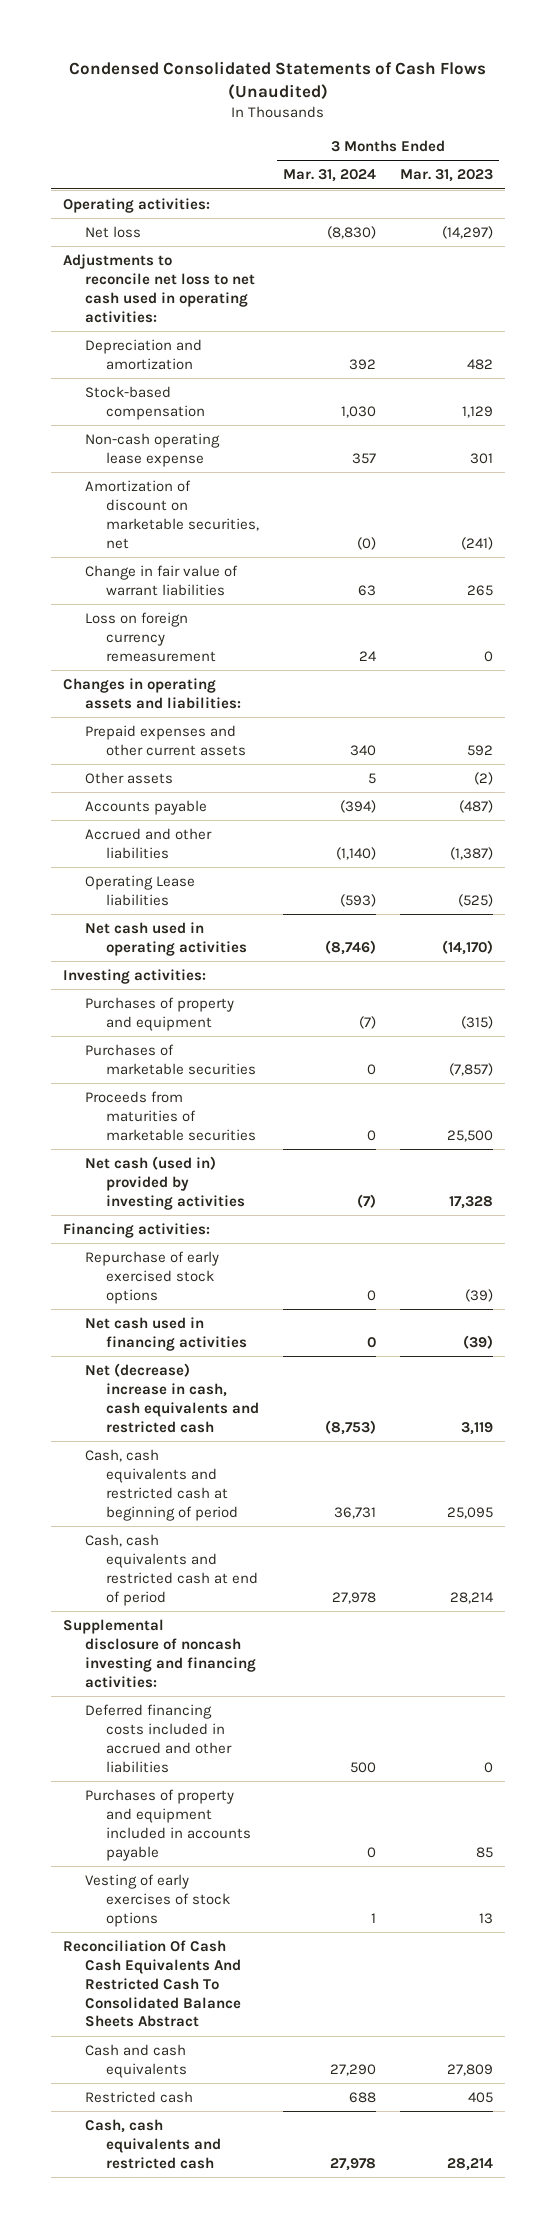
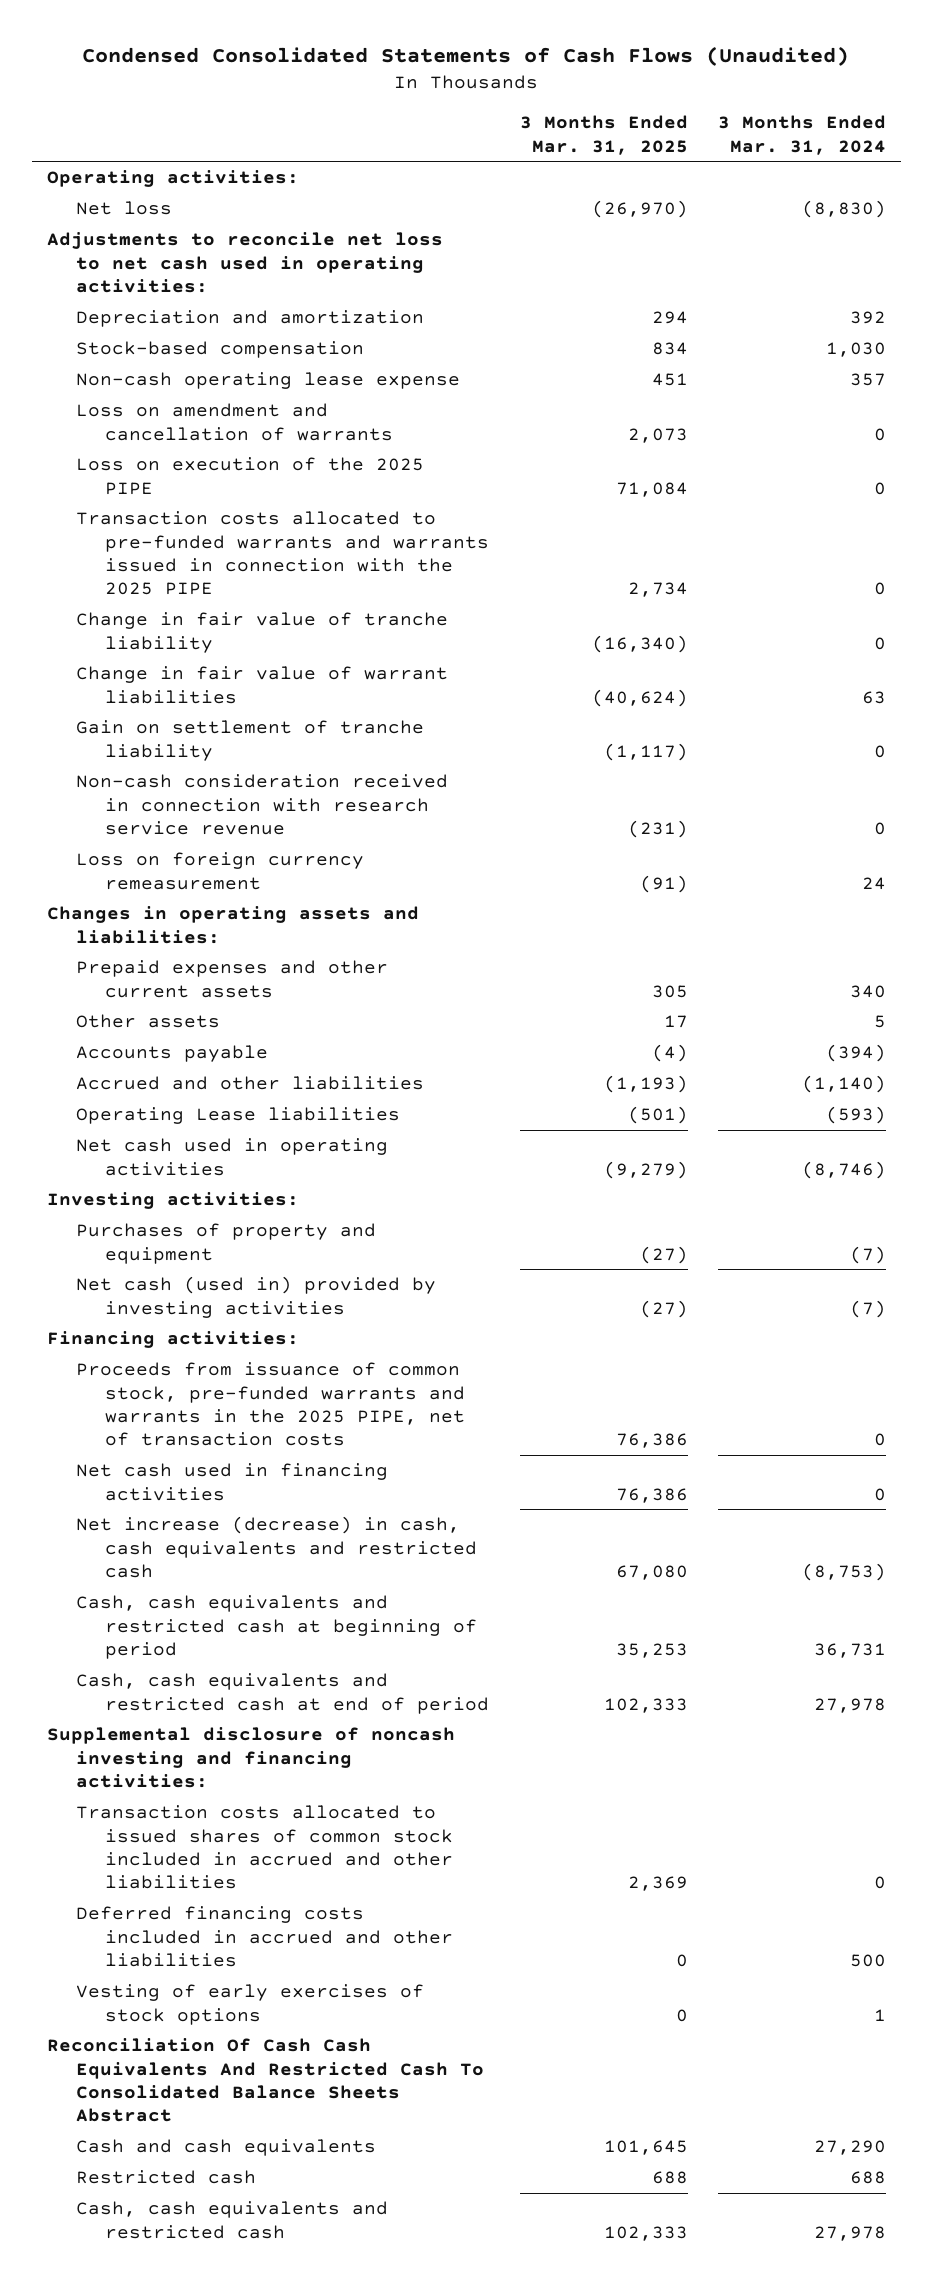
- | 3 Months Ended Mar. 31, 2024 | 3 Months Ended Mar. 31, 2023
+ | 3 Months Ended Mar. 31, 2025 | 3 Months Ended Mar. 31, 2024
- Amortization of discount on marketable securities, net | (0) | (241)
+ Loss on amendment and cancellation of warrants | 2,073 | 0
+ Loss on execution of the 2025 PIPE | 71,084 | 0
+ Transaction costs allocated to pre-funded warrants and warrants issued in connection with the 2025 PIPE | 2,734 | 0
+ Change in fair value of tranche liability | (16,340) | 0
+ Gain on settlement of tranche liability | (1,117) | 0
+ Non-cash consideration received in connection with research service revenue | (231) | 0
- Purchases of marketable securities | 0 | (7,857)
- Proceeds from maturities of marketable securities | 0 | 25,500
- Repurchase of early exercised stock options | 0 | (39)
+ Proceeds from issuance of common stock, pre-funded warrants and warrants in the 2025 PIPE, net of transaction costs | 76,386 | 0
- Net (decrease) increase in cash, cash equivalents and restricted cash | (8,753) | 3,119
+ Net increase (decrease) in cash, cash equivalents and restricted cash | 67,080 | (8,753)
+ Transaction costs allocated to issued shares of common stock included in accrued and other liabilities | 2,369 | 0
- Purchases of property and equipment included in accounts payable | 0 | 85

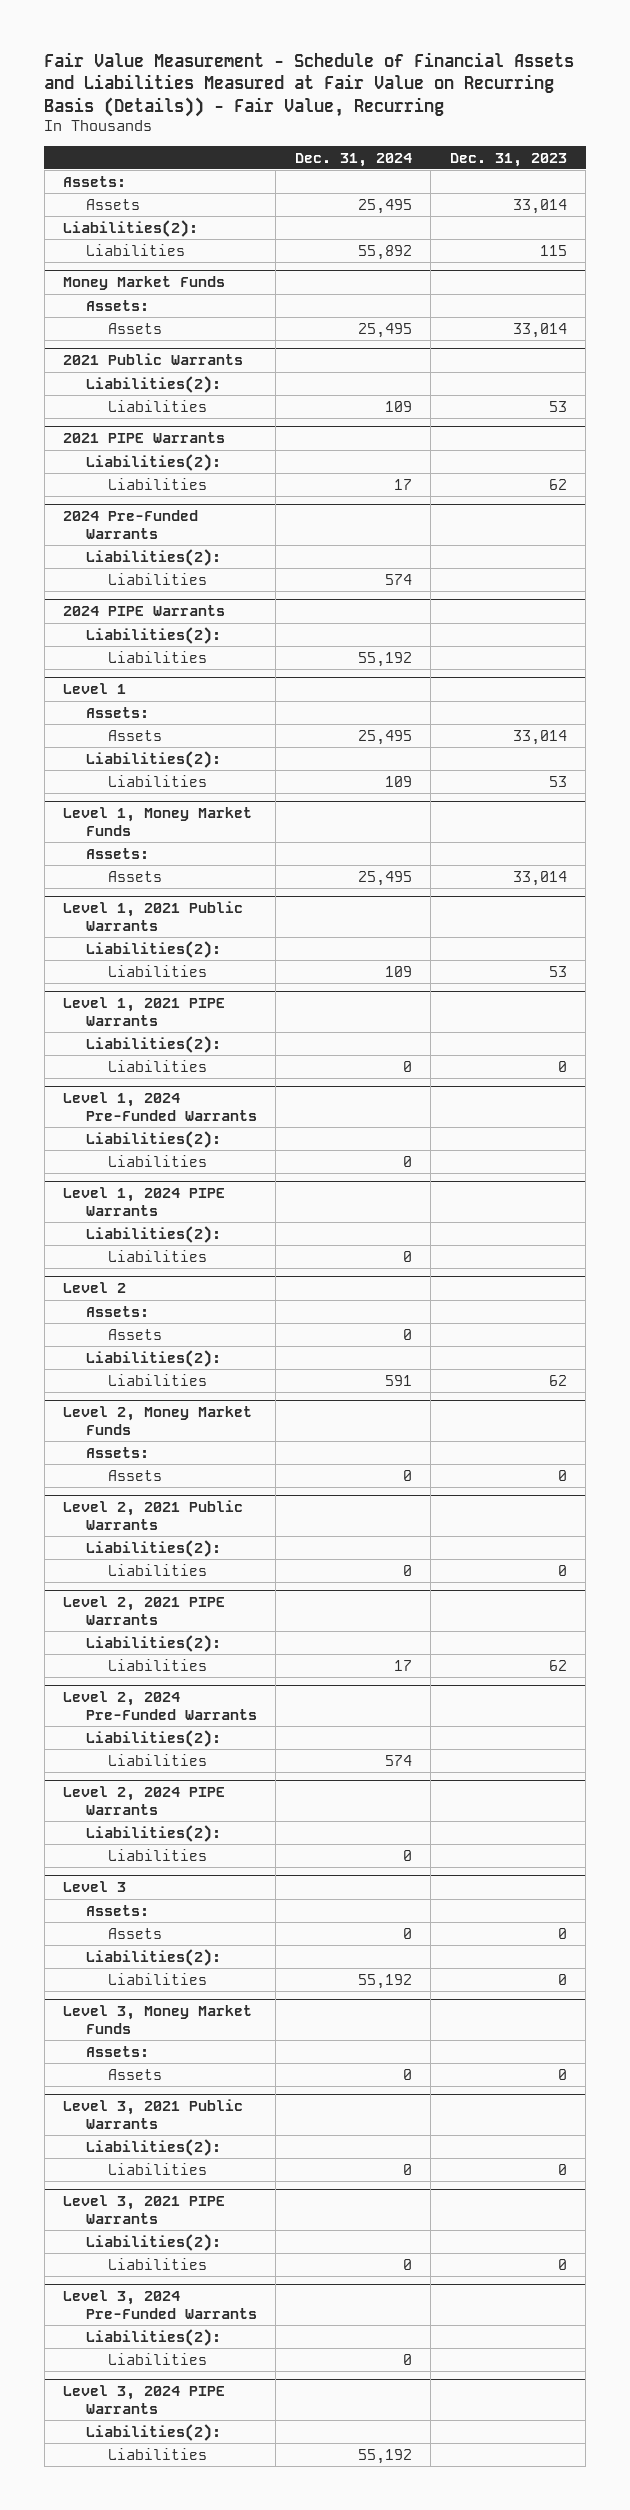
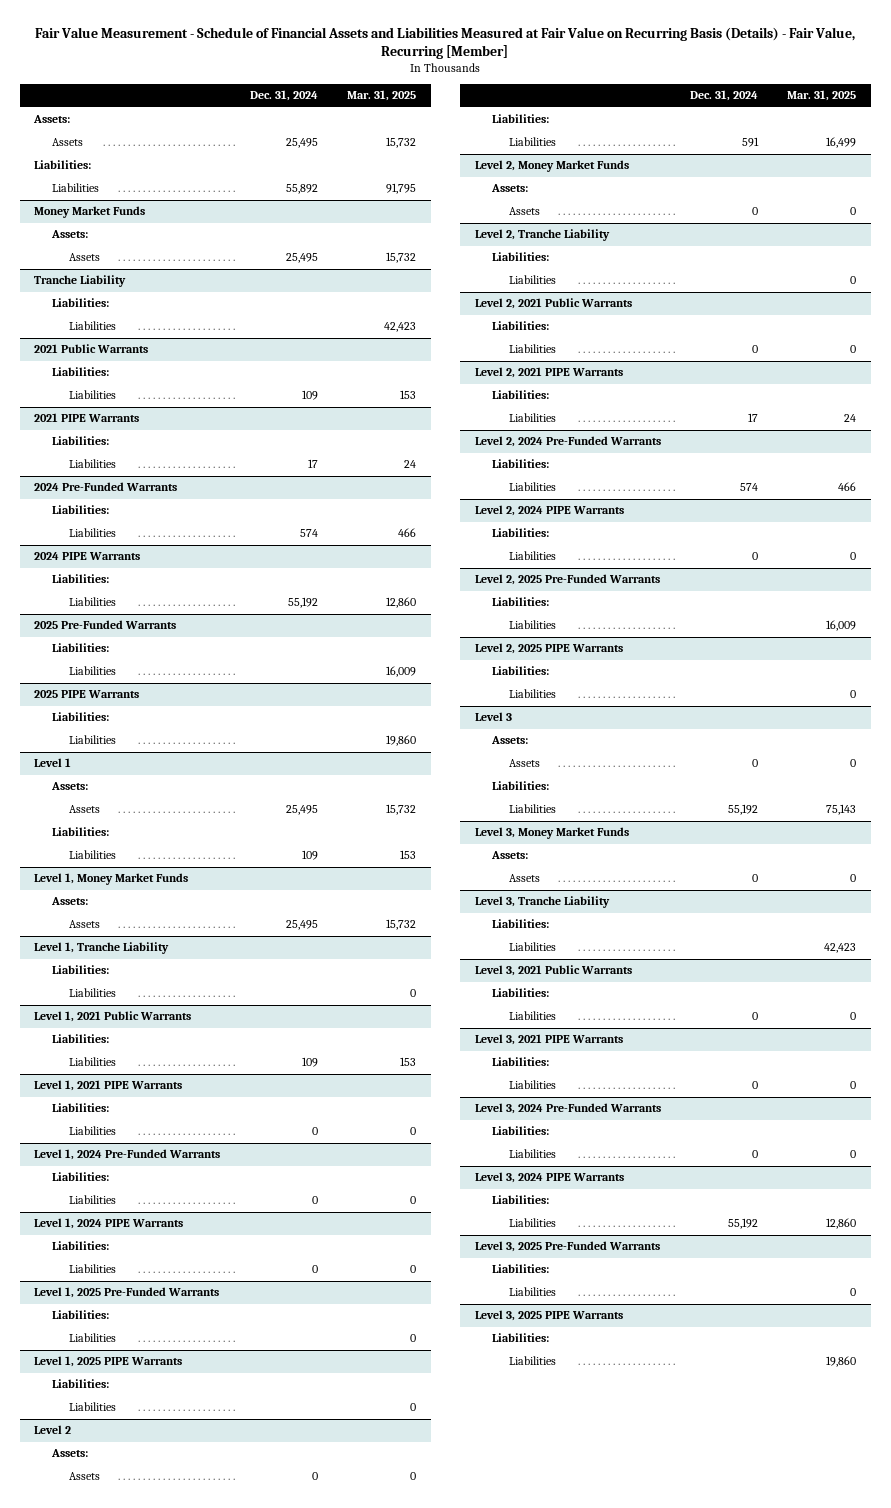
- Fair Value Measurement - Schedule of Financial Assets and Liabilities Measured at Fair Value on Recurring Basis (Details)) - Fair Value, Recurring
+ Fair Value Measurement - Schedule of Financial Assets and Liabilities Measured at Fair Value on Recurring Basis (Details) - Fair Value, Recurring [Member]
- | Dec. 31, 2024 | Dec. 31, 2023
+ | Dec. 31, 2024 | Mar. 31, 2025
- Liabilities(2):
+ Liabilities:
+ Tranche Liability
+ Liabilities:
+ Liabilities | | 42,423
@ 2021 Public Warrants
- Liabilities(2):
+ Liabilities:
@ 2021 PIPE Warrants
- Liabilities(2):
+ Liabilities:
@ 2024 Pre-Funded Warrants
- Liabilities(2):
+ Liabilities:
@ 2024 PIPE Warrants
- Liabilities(2):
+ Liabilities:
+ 2025 Pre-Funded Warrants
+ Liabilities:
+ Liabilities | | 16,009
+ 2025 PIPE Warrants
+ Liabilities:
+ Liabilities | | 19,860
@ Level 1
- Liabilities(2):
+ Liabilities:
+ Level 1, Tranche Liability
+ Liabilities:
+ Liabilities | | 0
@ Level 1, 2021 Public Warrants
- Liabilities(2):
+ Liabilities:
@ Level 1, 2021 PIPE Warrants
- Liabilities(2):
+ Liabilities:
@ Level 1, 2024 Pre-Funded Warrants
- Liabilities(2):
+ Liabilities:
@ Level 1, 2024 PIPE Warrants
- Liabilities(2):
+ Liabilities:
+ Level 1, 2025 Pre-Funded Warrants
+ Liabilities:
+ Liabilities | | 0
+ Level 1, 2025 PIPE Warrants
+ Liabilities:
+ Liabilities | | 0
@ Level 2
- Liabilities(2):
+ Liabilities:
+ Level 2, Tranche Liability
+ Liabilities:
+ Liabilities | | 0
@ Level 2, 2021 Public Warrants
- Liabilities(2):
+ Liabilities:
@ Level 2, 2021 PIPE Warrants
- Liabilities(2):
+ Liabilities:
@ Level 2, 2024 Pre-Funded Warrants
- Liabilities(2):
+ Liabilities:
@ Level 2, 2024 PIPE Warrants
- Liabilities(2):
+ Liabilities:
+ Level 2, 2025 Pre-Funded Warrants
+ Liabilities:
+ Liabilities | | 16,009
+ Level 2, 2025 PIPE Warrants
+ Liabilities:
+ Liabilities | | 0
@ Level 3
- Liabilities(2):
+ Liabilities:
+ Level 3, Tranche Liability
+ Liabilities:
+ Liabilities | | 42,423
@ Level 3, 2021 Public Warrants
- Liabilities(2):
+ Liabilities:
@ Level 3, 2021 PIPE Warrants
- Liabilities(2):
+ Liabilities:
@ Level 3, 2024 Pre-Funded Warrants
- Liabilities(2):
+ Liabilities:
@ Level 3, 2024 PIPE Warrants
- Liabilities(2):
+ Liabilities:
+ Level 3, 2025 Pre-Funded Warrants
+ Liabilities:
+ Liabilities | | 0
+ Level 3, 2025 PIPE Warrants
+ Liabilities:
+ Liabilities | | 19,860

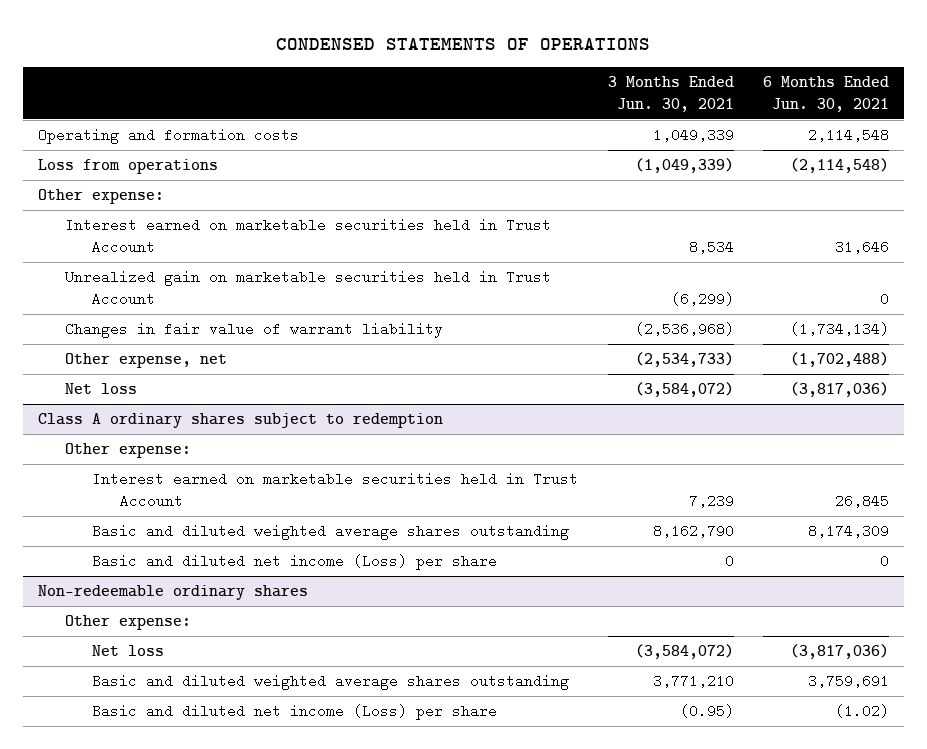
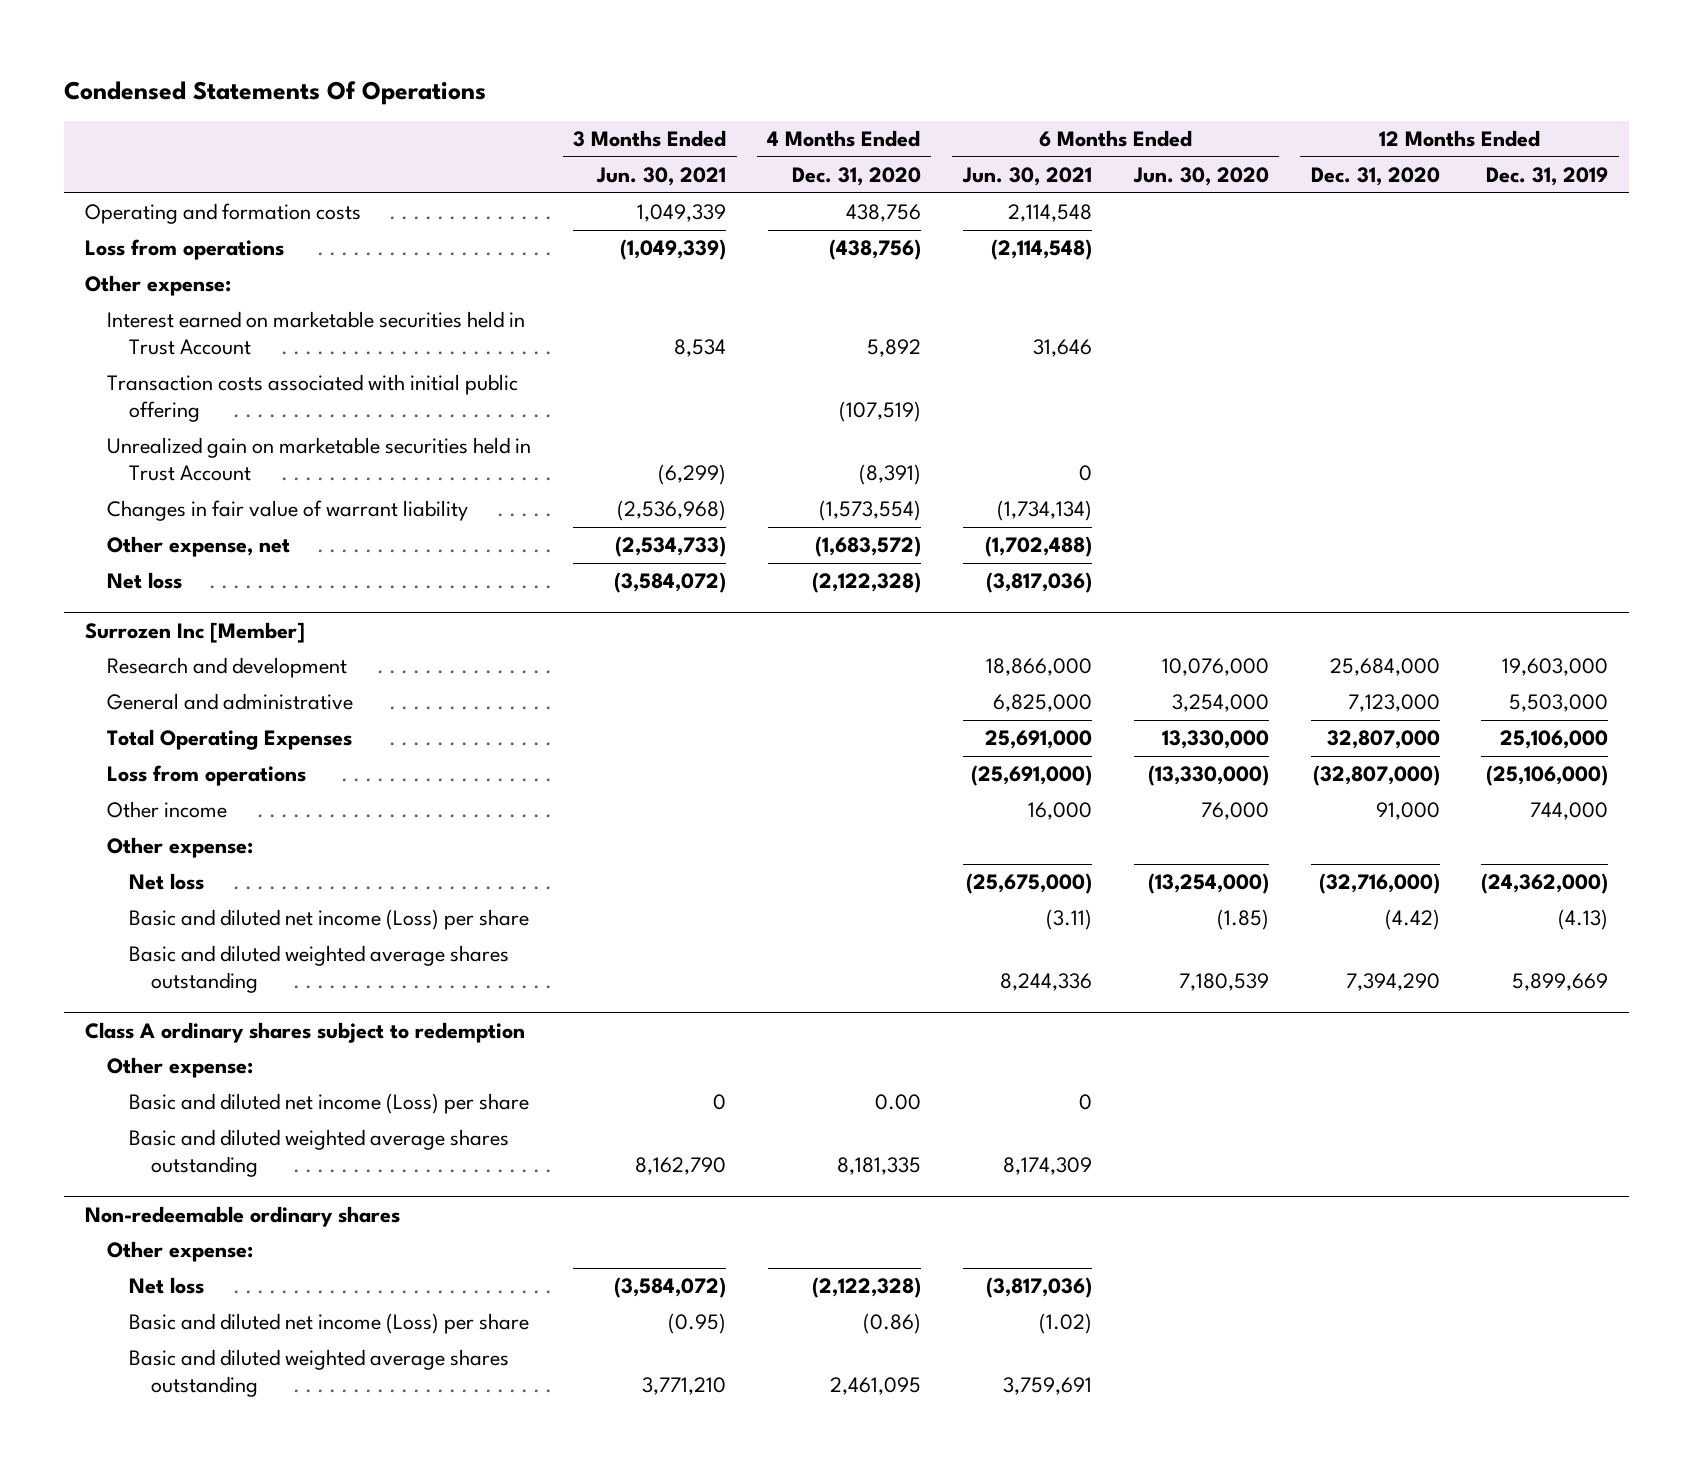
- CONDENSED STATEMENTS OF OPERATIONS
+ Condensed Statements Of Operations
- | 3 Months Ended Jun. 30, 2021 | 6 Months Ended Jun. 30, 2021
+ | 3 Months Ended Jun. 30, 2021 | 4 Months Ended Dec. 31, 2020 | 6 Months Ended Jun. 30, 2021 | 6 Months Ended Jun. 30, 2020 | 12 Months Ended Dec. 31, 2020 | 12 Months Ended Dec. 31, 2019
+ Transaction costs associated with initial public offering | | (107,519) | | | |
+ Surrozen Inc [Member]
+ Research and development | | | 18,866,000 | 10,076,000 | 25,684,000 | 19,603,000
+ General and administrative | | | 6,825,000 | 3,254,000 | 7,123,000 | 5,503,000
+ Total Operating Expenses | | | 25,691,000 | 13,330,000 | 32,807,000 | 25,106,000
+ Loss from operations | | | (25,691,000) | (13,330,000) | (32,807,000) | (25,106,000)
+ Other income | | | 16,000 | 76,000 | 91,000 | 744,000
+ Other expense:
+ Net loss | | | (25,675,000) | (13,254,000) | (32,716,000) | (24,362,000)
+ Basic and diluted net income (Loss) per share | | | (3.11) | (1.85) | (4.42) | (4.13)
+ Basic and diluted weighted average shares outstanding | | | 8,244,336 | 7,180,539 | 7,394,290 | 5,899,669
@ Class A ordinary shares subject to redemption
- Interest earned on marketable securities held in Trust Account | 7,239 | 26,845
moved down: Basic and diluted weighted average shares outstanding | 8,162,790 | 8,181,335 | 8,174,309 | | |
@ Non-redeemable ordinary shares
moved down: Basic and diluted weighted average shares outstanding | 3,771,210 | 2,461,095 | 3,759,691 | | |

